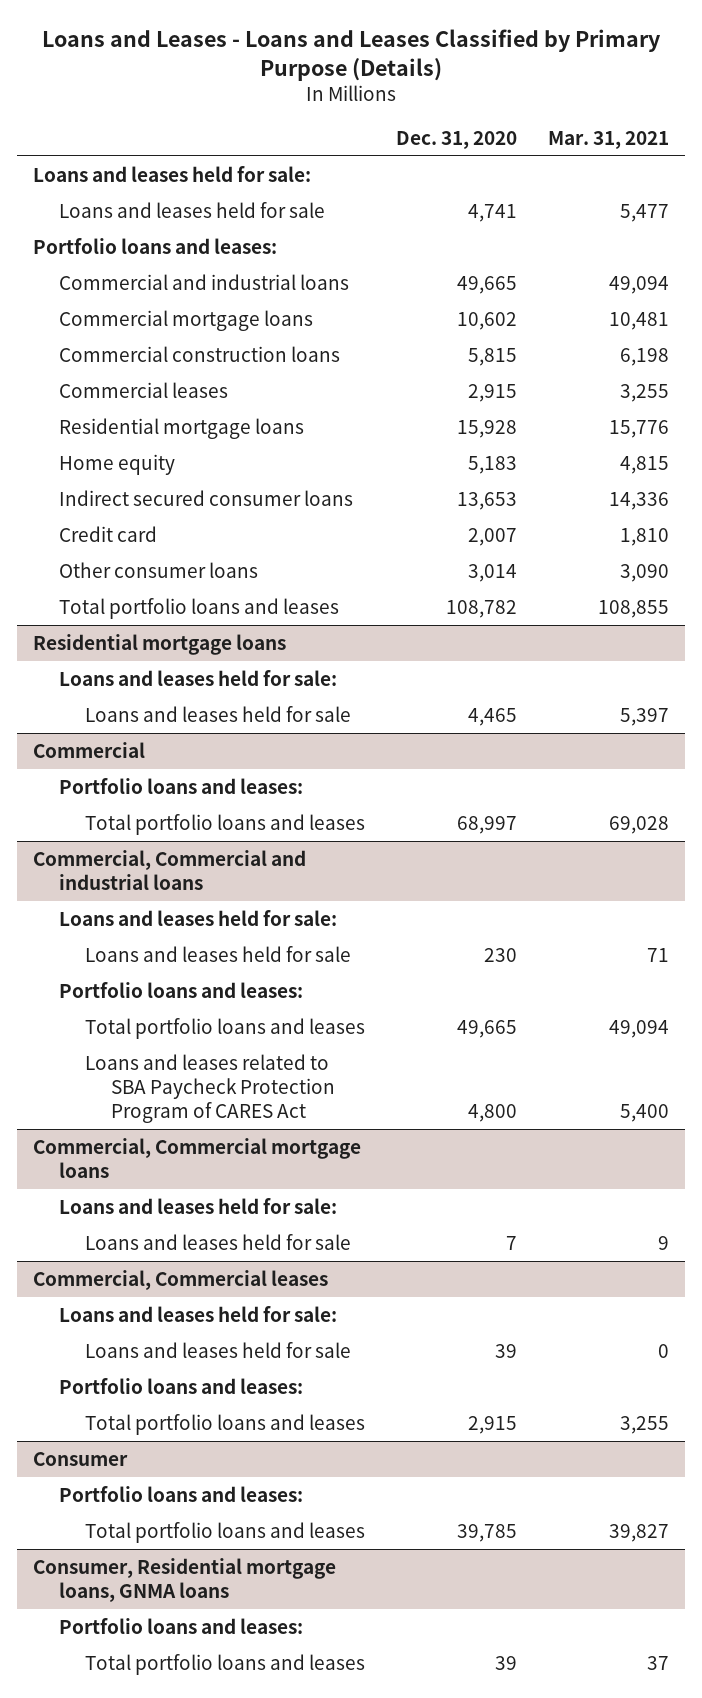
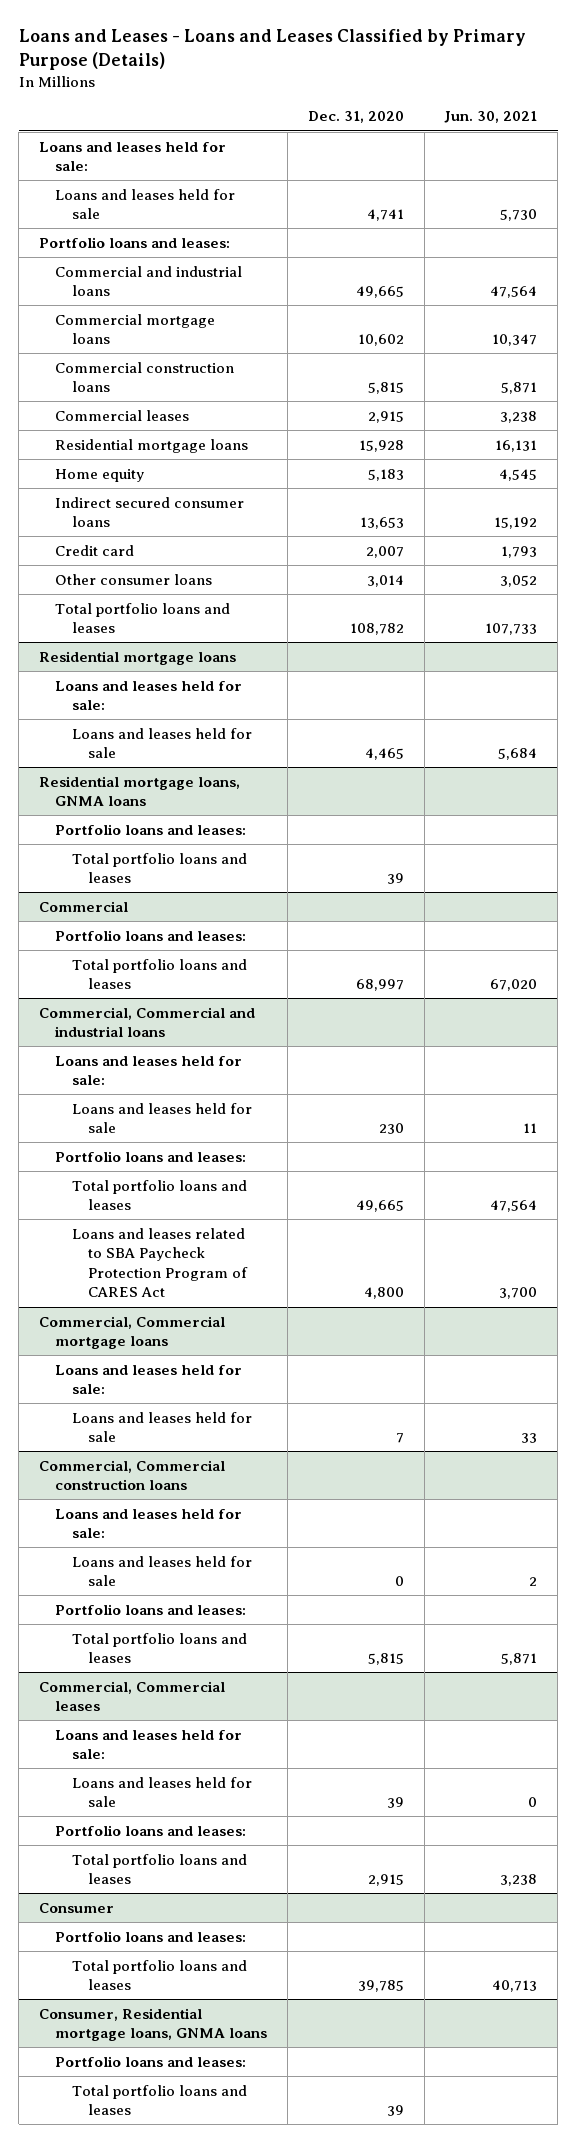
- | Dec. 31, 2020 | Mar. 31, 2021
+ | Dec. 31, 2020 | Jun. 30, 2021
+ Residential mortgage loans, GNMA loans
+ Portfolio loans and leases:
+ Total portfolio loans and leases | 39 |
+ Commercial, Commercial construction loans
+ Loans and leases held for sale:
+ Loans and leases held for sale | 0 | 2
+ Portfolio loans and leases:
+ Total portfolio loans and leases | 5,815 | 5,871

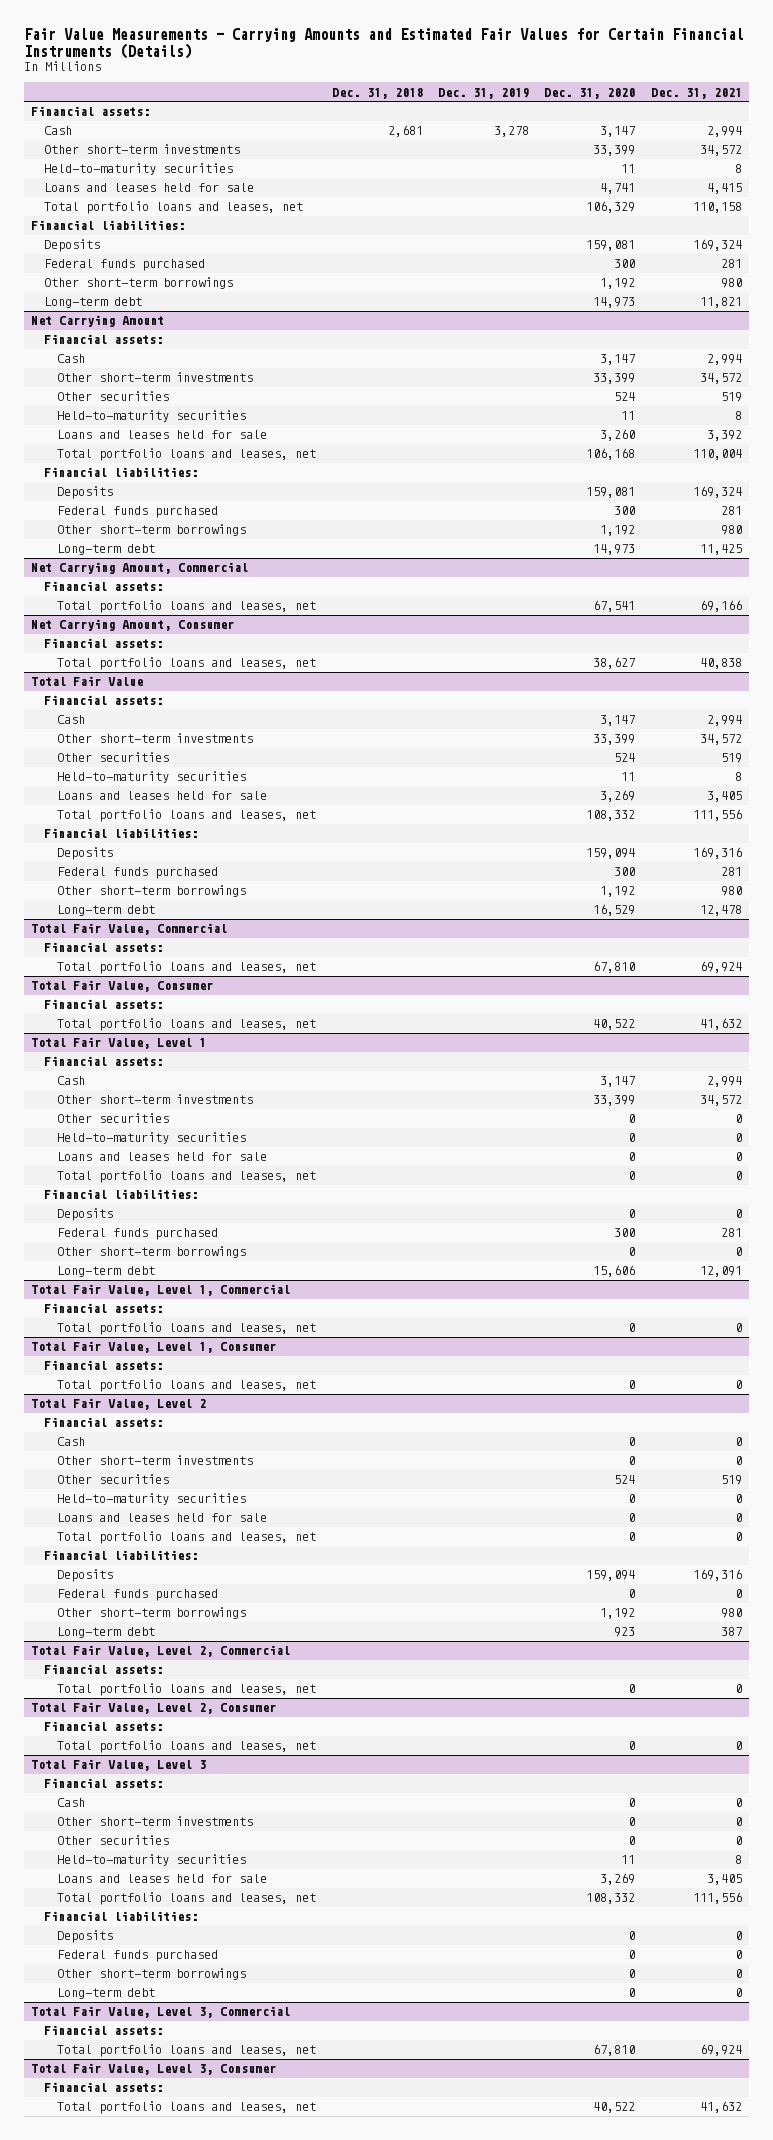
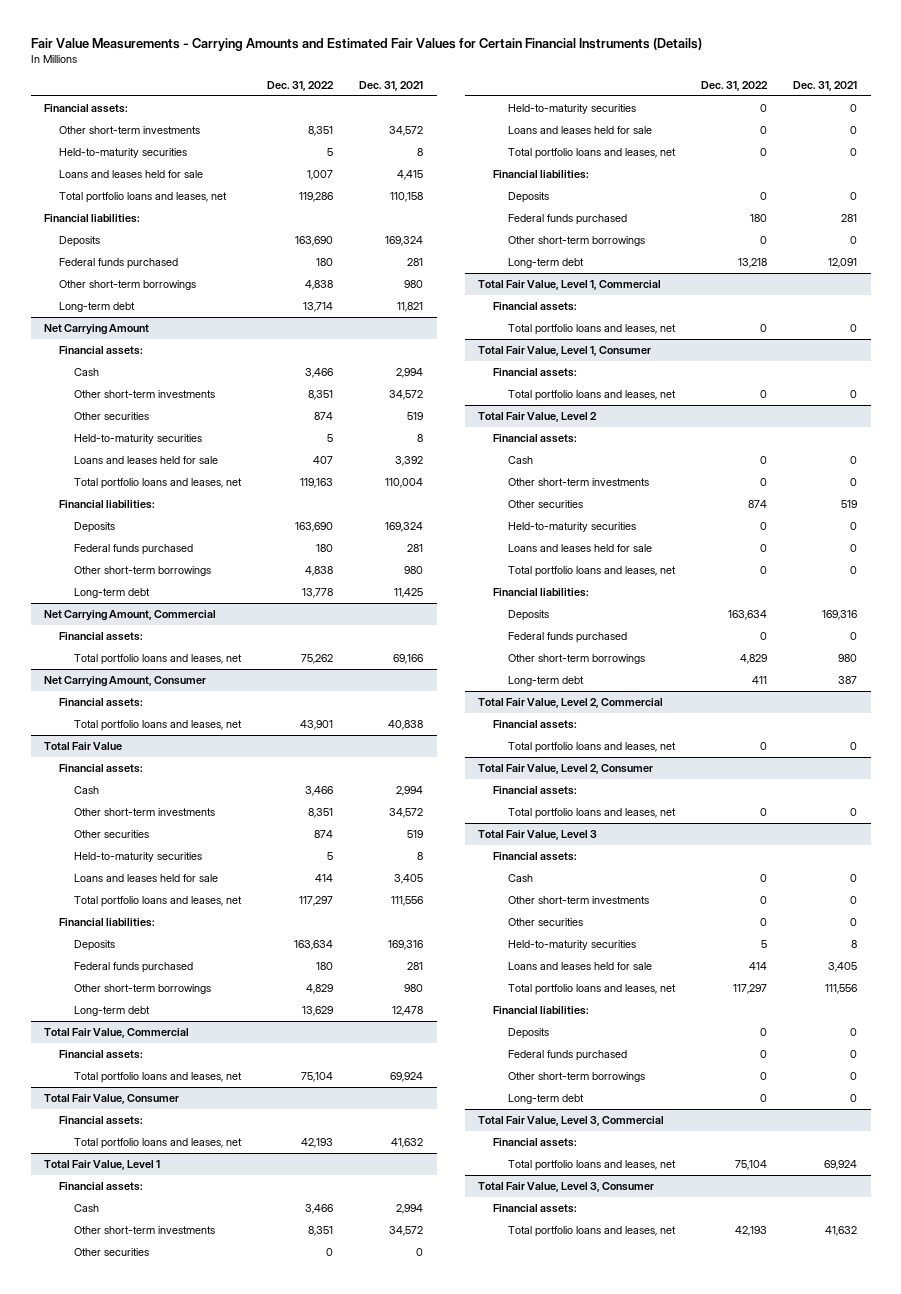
- | Dec. 31, 2018 | Dec. 31, 2019 | Dec. 31, 2020 | Dec. 31, 2021
+ | Dec. 31, 2022 | Dec. 31, 2021
- Cash | 2,681 | 3,278 | 3,147 | 2,994

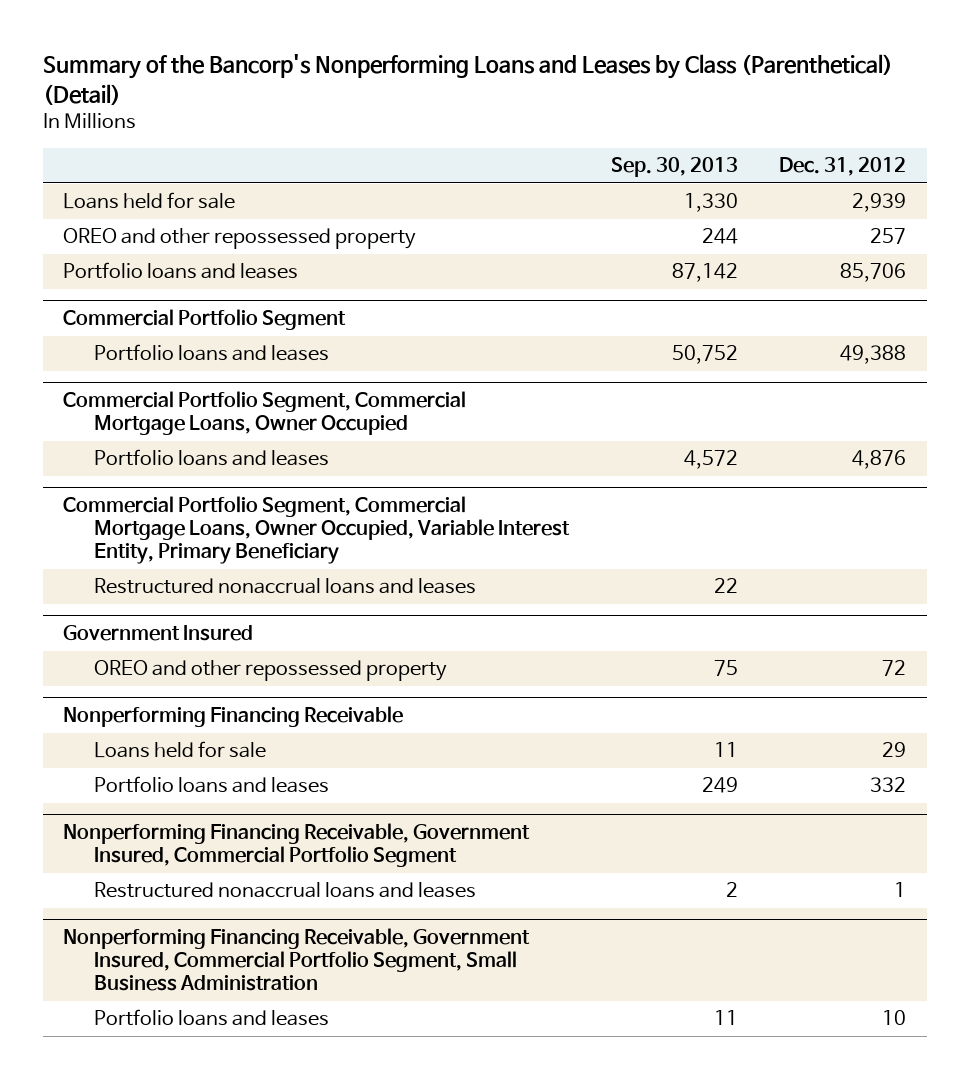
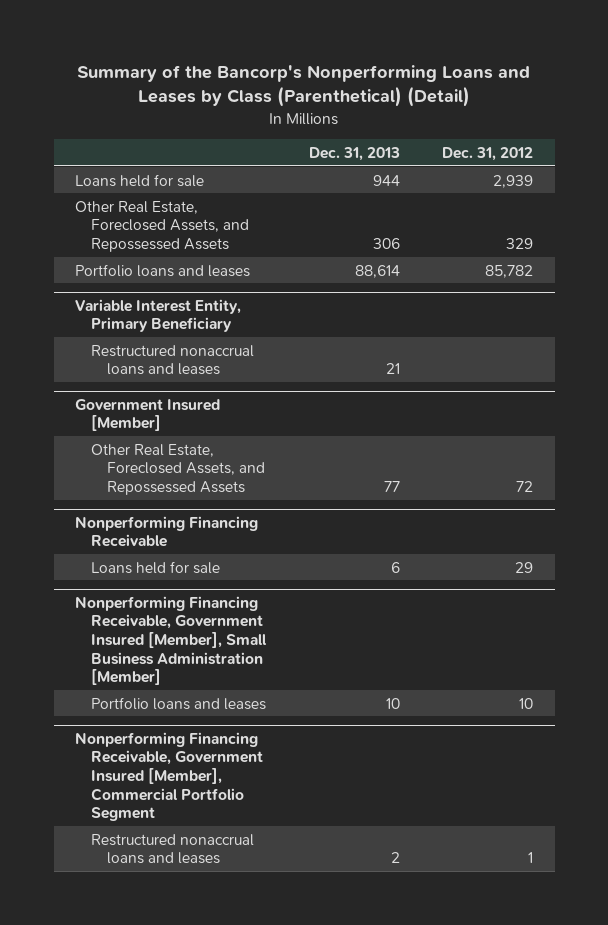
- | Sep. 30, 2013 | Dec. 31, 2012
+ | Dec. 31, 2013 | Dec. 31, 2012
- OREO and other repossessed property | 244 | 257
- Portfolio loans and leases | 87,142 | 85,706
- Commercial Portfolio Segment
- Portfolio loans and leases | 50,752 | 49,388
- Commercial Portfolio Segment, Commercial Mortgage Loans, Owner Occupied
- Portfolio loans and leases | 4,572 | 4,876
- Commercial Portfolio Segment, Commercial Mortgage Loans, Owner Occupied, Variable Interest Entity, Primary Beneficiary
+ Other Real Estate, Foreclosed Assets, and Repossessed Assets | 306 | 329
+ Portfolio loans and leases | 88,614 | 85,782
+ Variable Interest Entity, Primary Beneficiary
- Government Insured
- OREO and other repossessed property | 75 | 72
+ Government Insured [Member]
+ Other Real Estate, Foreclosed Assets, and Repossessed Assets | 77 | 72
@ Nonperforming Financing Receivable
- Portfolio loans and leases | 249 | 332
- Nonperforming Financing Receivable, Government Insured, Commercial Portfolio Segment
- Restructured nonaccrual loans and leases | 2 | 1
- Nonperforming Financing Receivable, Government Insured, Commercial Portfolio Segment, Small Business Administration
+ Nonperforming Financing Receivable, Government Insured [Member], Small Business Administration [Member]
+ Nonperforming Financing Receivable, Government Insured [Member], Commercial Portfolio Segment
+ Restructured nonaccrual loans and leases | 2 | 1

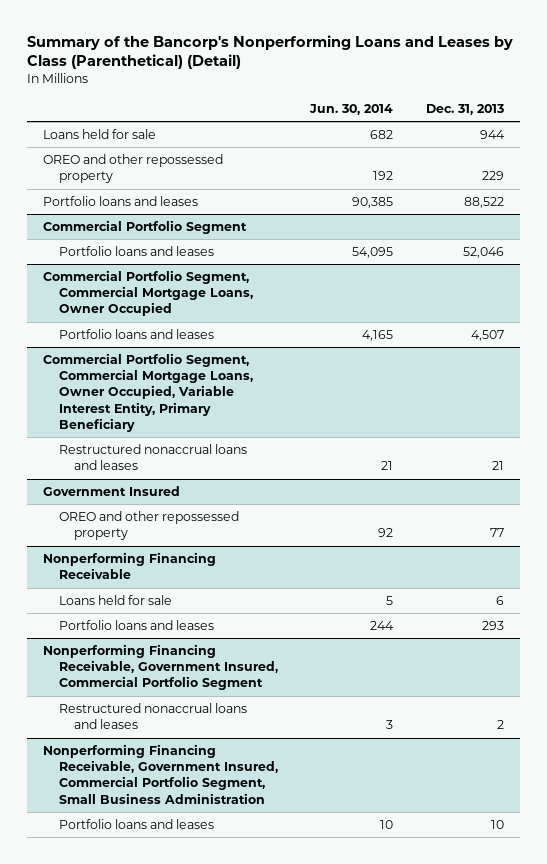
- | Dec. 31, 2013 | Dec. 31, 2012
+ | Jun. 30, 2014 | Dec. 31, 2013
- Other Real Estate, Foreclosed Assets, and Repossessed Assets | 306 | 329
- Portfolio loans and leases | 88,614 | 85,782
- Variable Interest Entity, Primary Beneficiary
+ OREO and other repossessed property | 192 | 229
+ Portfolio loans and leases | 90,385 | 88,522
+ Commercial Portfolio Segment
+ Portfolio loans and leases | 54,095 | 52,046
+ Commercial Portfolio Segment, Commercial Mortgage Loans, Owner Occupied
+ Portfolio loans and leases | 4,165 | 4,507
+ Commercial Portfolio Segment, Commercial Mortgage Loans, Owner Occupied, Variable Interest Entity, Primary Beneficiary
- Government Insured [Member]
- Other Real Estate, Foreclosed Assets, and Repossessed Assets | 77 | 72
+ Government Insured
+ OREO and other repossessed property | 92 | 77
- Nonperforming Financing Receivable, Government Insured [Member], Small Business Administration [Member]
- Portfolio loans and leases | 10 | 10
- Nonperforming Financing Receivable, Government Insured [Member], Commercial Portfolio Segment
@ Nonperforming Financing Receivable
+ Portfolio loans and leases | 244 | 293
+ Nonperforming Financing Receivable, Government Insured, Commercial Portfolio Segment
+ Nonperforming Financing Receivable, Government Insured, Commercial Portfolio Segment, Small Business Administration
+ Portfolio loans and leases | 10 | 10

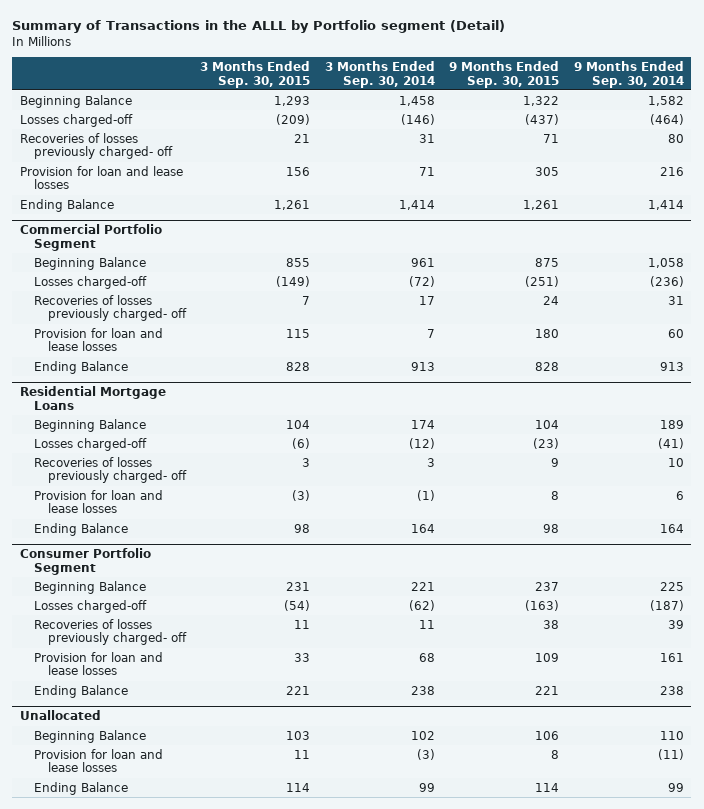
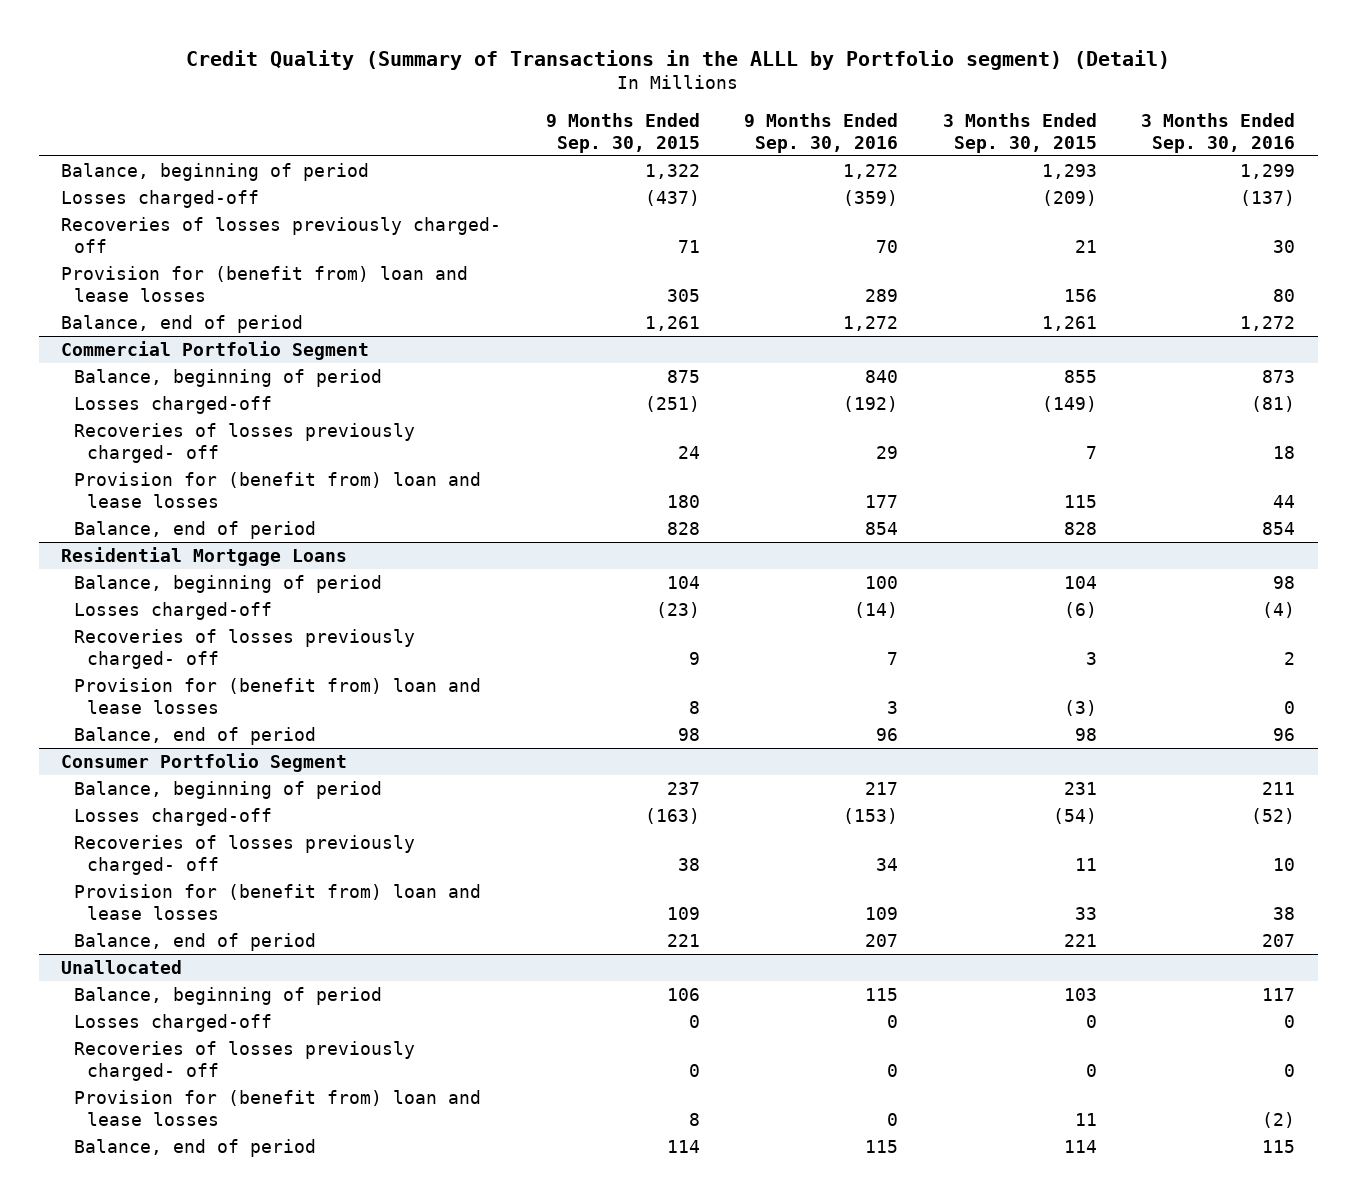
- Summary of Transactions in the ALLL by Portfolio segment (Detail)
+ Credit Quality (Summary of Transactions in the ALLL by Portfolio segment) (Detail)
- | 3 Months Ended Sep. 30, 2015 | 3 Months Ended Sep. 30, 2014 | 9 Months Ended Sep. 30, 2015 | 9 Months Ended Sep. 30, 2014
+ | 9 Months Ended Sep. 30, 2015 | 9 Months Ended Sep. 30, 2016 | 3 Months Ended Sep. 30, 2015 | 3 Months Ended Sep. 30, 2016
- Beginning Balance | 1,293 | 1,458 | 1,322 | 1,582
+ Balance, beginning of period | 1,322 | 1,272 | 1,293 | 1,299
- Provision for loan and lease losses | 156 | 71 | 305 | 216
- Ending Balance | 1,261 | 1,414 | 1,261 | 1,414
+ Provision for (benefit from) loan and lease losses | 305 | 289 | 156 | 80
+ Balance, end of period | 1,261 | 1,272 | 1,261 | 1,272
@ Commercial Portfolio Segment
- Beginning Balance | 855 | 961 | 875 | 1,058
+ Balance, beginning of period | 875 | 840 | 855 | 873
- Provision for loan and lease losses | 115 | 7 | 180 | 60
- Ending Balance | 828 | 913 | 828 | 913
+ Provision for (benefit from) loan and lease losses | 180 | 177 | 115 | 44
+ Balance, end of period | 828 | 854 | 828 | 854
@ Residential Mortgage Loans
- Beginning Balance | 104 | 174 | 104 | 189
+ Balance, beginning of period | 104 | 100 | 104 | 98
- Provision for loan and lease losses | (3) | (1) | 8 | 6
- Ending Balance | 98 | 164 | 98 | 164
+ Provision for (benefit from) loan and lease losses | 8 | 3 | (3) | 0
+ Balance, end of period | 98 | 96 | 98 | 96
@ Consumer Portfolio Segment
- Beginning Balance | 231 | 221 | 237 | 225
+ Balance, beginning of period | 237 | 217 | 231 | 211
- Provision for loan and lease losses | 33 | 68 | 109 | 161
- Ending Balance | 221 | 238 | 221 | 238
+ Provision for (benefit from) loan and lease losses | 109 | 109 | 33 | 38
+ Balance, end of period | 221 | 207 | 221 | 207
@ Unallocated
- Beginning Balance | 103 | 102 | 106 | 110
- Provision for loan and lease losses | 11 | (3) | 8 | (11)
- Ending Balance | 114 | 99 | 114 | 99
+ Balance, beginning of period | 106 | 115 | 103 | 117
+ Losses charged-off | 0 | 0 | 0 | 0
+ Recoveries of losses previously charged- off | 0 | 0 | 0 | 0
+ Provision for (benefit from) loan and lease losses | 8 | 0 | 11 | (2)
+ Balance, end of period | 114 | 115 | 114 | 115

